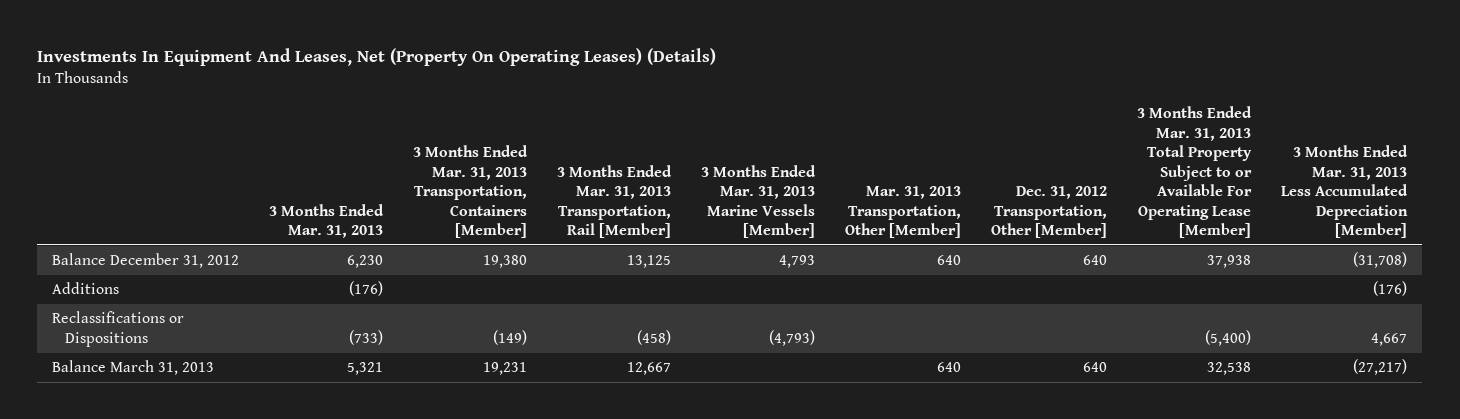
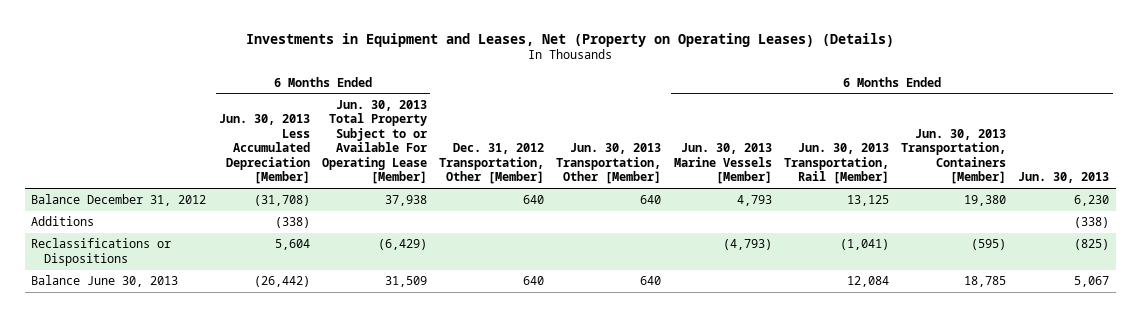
- Investments In Equipment And Leases, Net (Property On Operating Leases) (Details)
+ Investments in Equipment and Leases, Net (Property on Operating Leases) (Details)
- | 3 Months Ended Mar. 31, 2013 | 3 Months Ended Mar. 31, 2013 Transportation, Containers [Member] | 3 Months Ended Mar. 31, 2013 Transportation, Rail [Member] | 3 Months Ended Mar. 31, 2013 Marine Vessels [Member] | Mar. 31, 2013 Transportation, Other [Member] | Dec. 31, 2012 Transportation, Other [Member] | 3 Months Ended Mar. 31, 2013 Total Property Subject to or Available For Operating Lease [Member] | 3 Months Ended Mar. 31, 2013 Less Accumulated Depreciation [Member]
+ | 6 Months Ended Jun. 30, 2013 Less Accumulated Depreciation [Member] | 6 Months Ended Jun. 30, 2013 Total Property Subject to or Available For Operating Lease [Member] | Dec. 31, 2012 Transportation, Other [Member] | Jun. 30, 2013 Transportation, Other [Member] | 6 Months Ended Jun. 30, 2013 Marine Vessels [Member] | 6 Months Ended Jun. 30, 2013 Transportation, Rail [Member] | 6 Months Ended Jun. 30, 2013 Transportation, Containers [Member] | 6 Months Ended Jun. 30, 2013
- Balance March 31, 2013 | 5,321 | 19,231 | 12,667 | | 640 | 640 | 32,538 | (27,217)
+ Balance June 30, 2013 | (26,442) | 31,509 | 640 | 640 | | 12,084 | 18,785 | 5,067

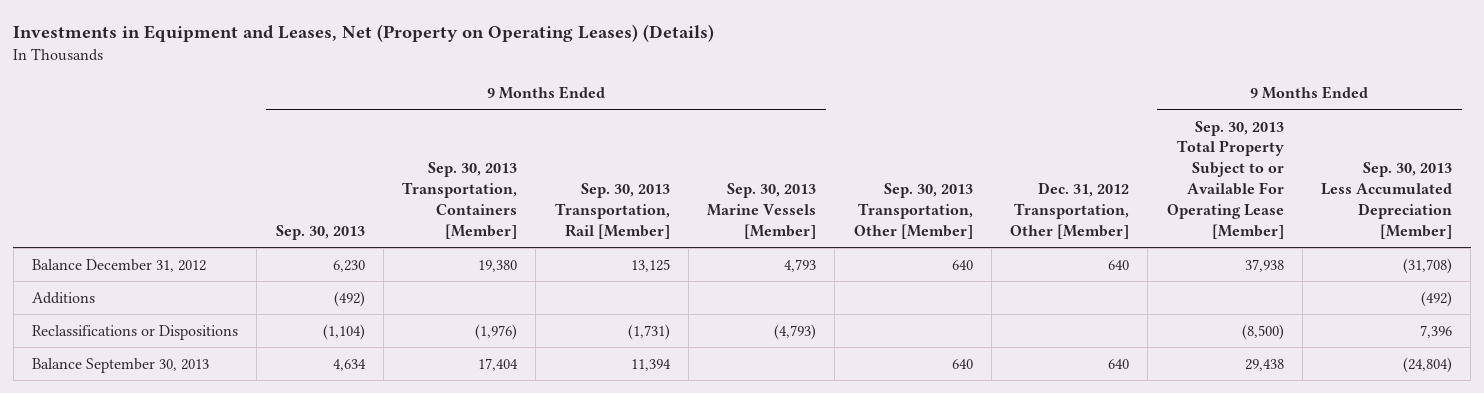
- | 6 Months Ended Jun. 30, 2013 Less Accumulated Depreciation [Member] | 6 Months Ended Jun. 30, 2013 Total Property Subject to or Available For Operating Lease [Member] | Dec. 31, 2012 Transportation, Other [Member] | Jun. 30, 2013 Transportation, Other [Member] | 6 Months Ended Jun. 30, 2013 Marine Vessels [Member] | 6 Months Ended Jun. 30, 2013 Transportation, Rail [Member] | 6 Months Ended Jun. 30, 2013 Transportation, Containers [Member] | 6 Months Ended Jun. 30, 2013
+ | 9 Months Ended Sep. 30, 2013 | 9 Months Ended Sep. 30, 2013 Transportation, Containers [Member] | 9 Months Ended Sep. 30, 2013 Transportation, Rail [Member] | 9 Months Ended Sep. 30, 2013 Marine Vessels [Member] | Sep. 30, 2013 Transportation, Other [Member] | Dec. 31, 2012 Transportation, Other [Member] | 9 Months Ended Sep. 30, 2013 Total Property Subject to or Available For Operating Lease [Member] | 9 Months Ended Sep. 30, 2013 Less Accumulated Depreciation [Member]
- Balance June 30, 2013 | (26,442) | 31,509 | 640 | 640 | | 12,084 | 18,785 | 5,067
+ Balance September 30, 2013 | 4,634 | 17,404 | 11,394 | | 640 | 640 | 29,438 | (24,804)

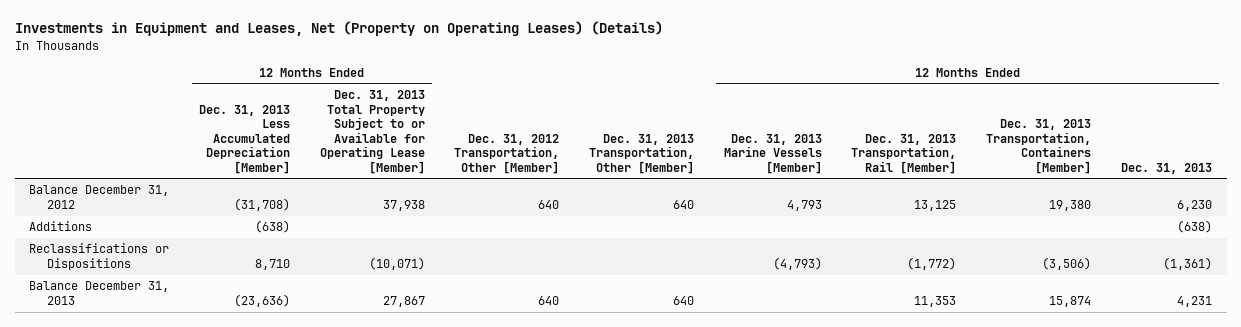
- | 9 Months Ended Sep. 30, 2013 | 9 Months Ended Sep. 30, 2013 Transportation, Containers [Member] | 9 Months Ended Sep. 30, 2013 Transportation, Rail [Member] | 9 Months Ended Sep. 30, 2013 Marine Vessels [Member] | Sep. 30, 2013 Transportation, Other [Member] | Dec. 31, 2012 Transportation, Other [Member] | 9 Months Ended Sep. 30, 2013 Total Property Subject to or Available For Operating Lease [Member] | 9 Months Ended Sep. 30, 2013 Less Accumulated Depreciation [Member]
+ | 12 Months Ended Dec. 31, 2013 Less Accumulated Depreciation [Member] | 12 Months Ended Dec. 31, 2013 Total Property Subject to or Available for Operating Lease [Member] | Dec. 31, 2012 Transportation, Other [Member] | Dec. 31, 2013 Transportation, Other [Member] | 12 Months Ended Dec. 31, 2013 Marine Vessels [Member] | 12 Months Ended Dec. 31, 2013 Transportation, Rail [Member] | 12 Months Ended Dec. 31, 2013 Transportation, Containers [Member] | 12 Months Ended Dec. 31, 2013
- Balance September 30, 2013 | 4,634 | 17,404 | 11,394 | | 640 | 640 | 29,438 | (24,804)
+ Balance December 31, 2013 | (23,636) | 27,867 | 640 | 640 | | 11,353 | 15,874 | 4,231

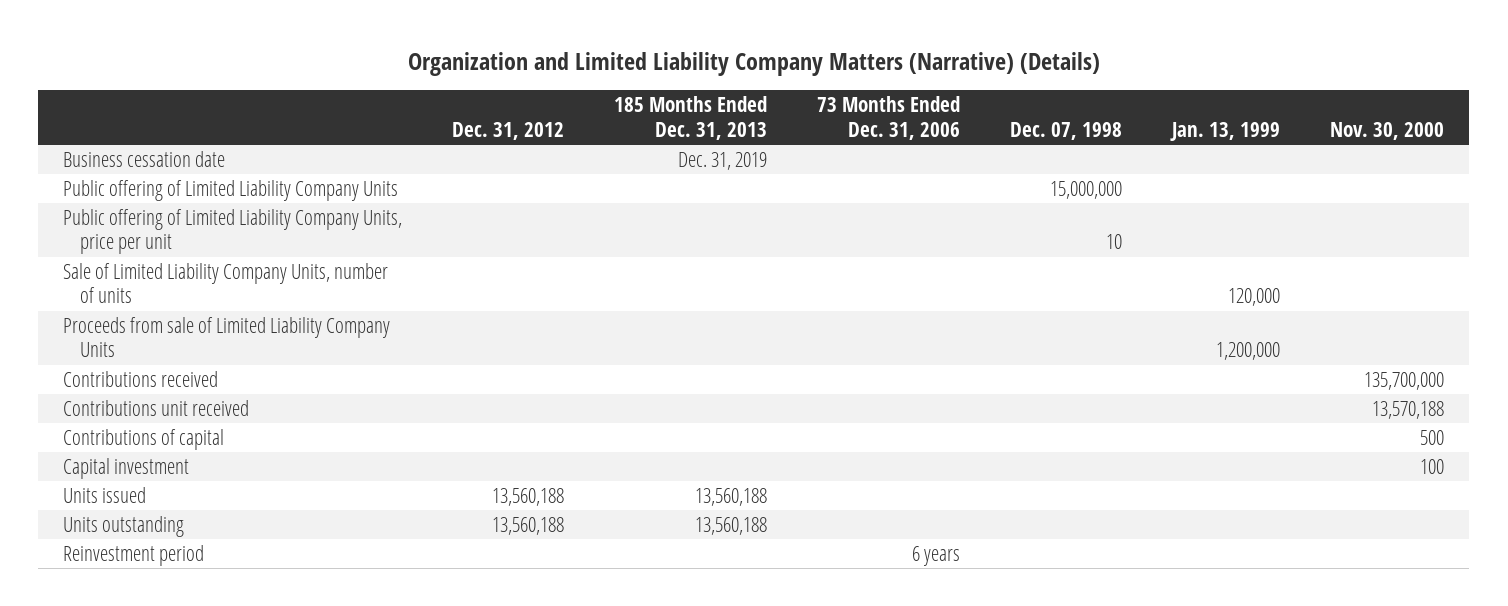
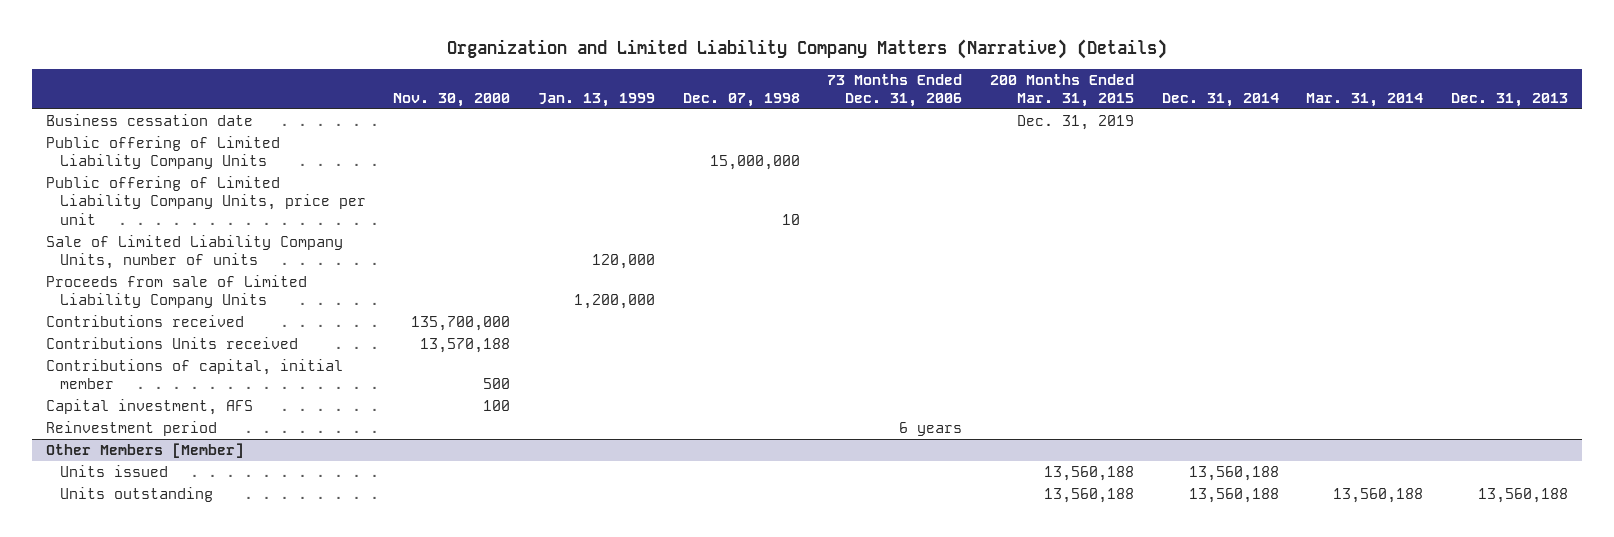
- | Dec. 31, 2012 | 185 Months Ended Dec. 31, 2013 | 73 Months Ended Dec. 31, 2006 | Dec. 07, 1998 | Jan. 13, 1999 | Nov. 30, 2000
+ | Nov. 30, 2000 | Jan. 13, 1999 | Dec. 07, 1998 | 73 Months Ended Dec. 31, 2006 | 200 Months Ended Mar. 31, 2015 | Dec. 31, 2014 | Mar. 31, 2014 | Dec. 31, 2013
- Contributions unit received | | | | | | 13,570,188
- Contributions of capital | | | | | | 500
- Capital investment | | | | | | 100
- Units issued | 13,560,188 | 13,560,188 | | | |
- Units outstanding | 13,560,188 | 13,560,188 | | | |
+ Contributions Units received | 13,570,188 | | | | | | |
+ Contributions of capital, initial member | 500 | | | | | | |
+ Capital investment, AFS | 100 | | | | | | |
+ Other Members [Member]
+ Units issued | | | | | 13,560,188 | 13,560,188 | |
+ Units outstanding | | | | | 13,560,188 | 13,560,188 | 13,560,188 | 13,560,188

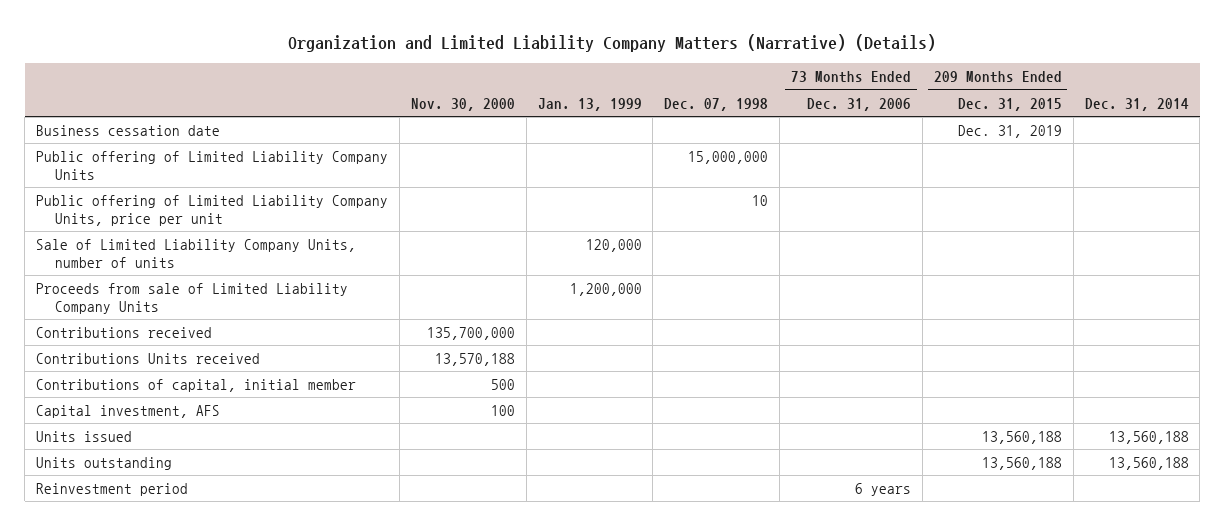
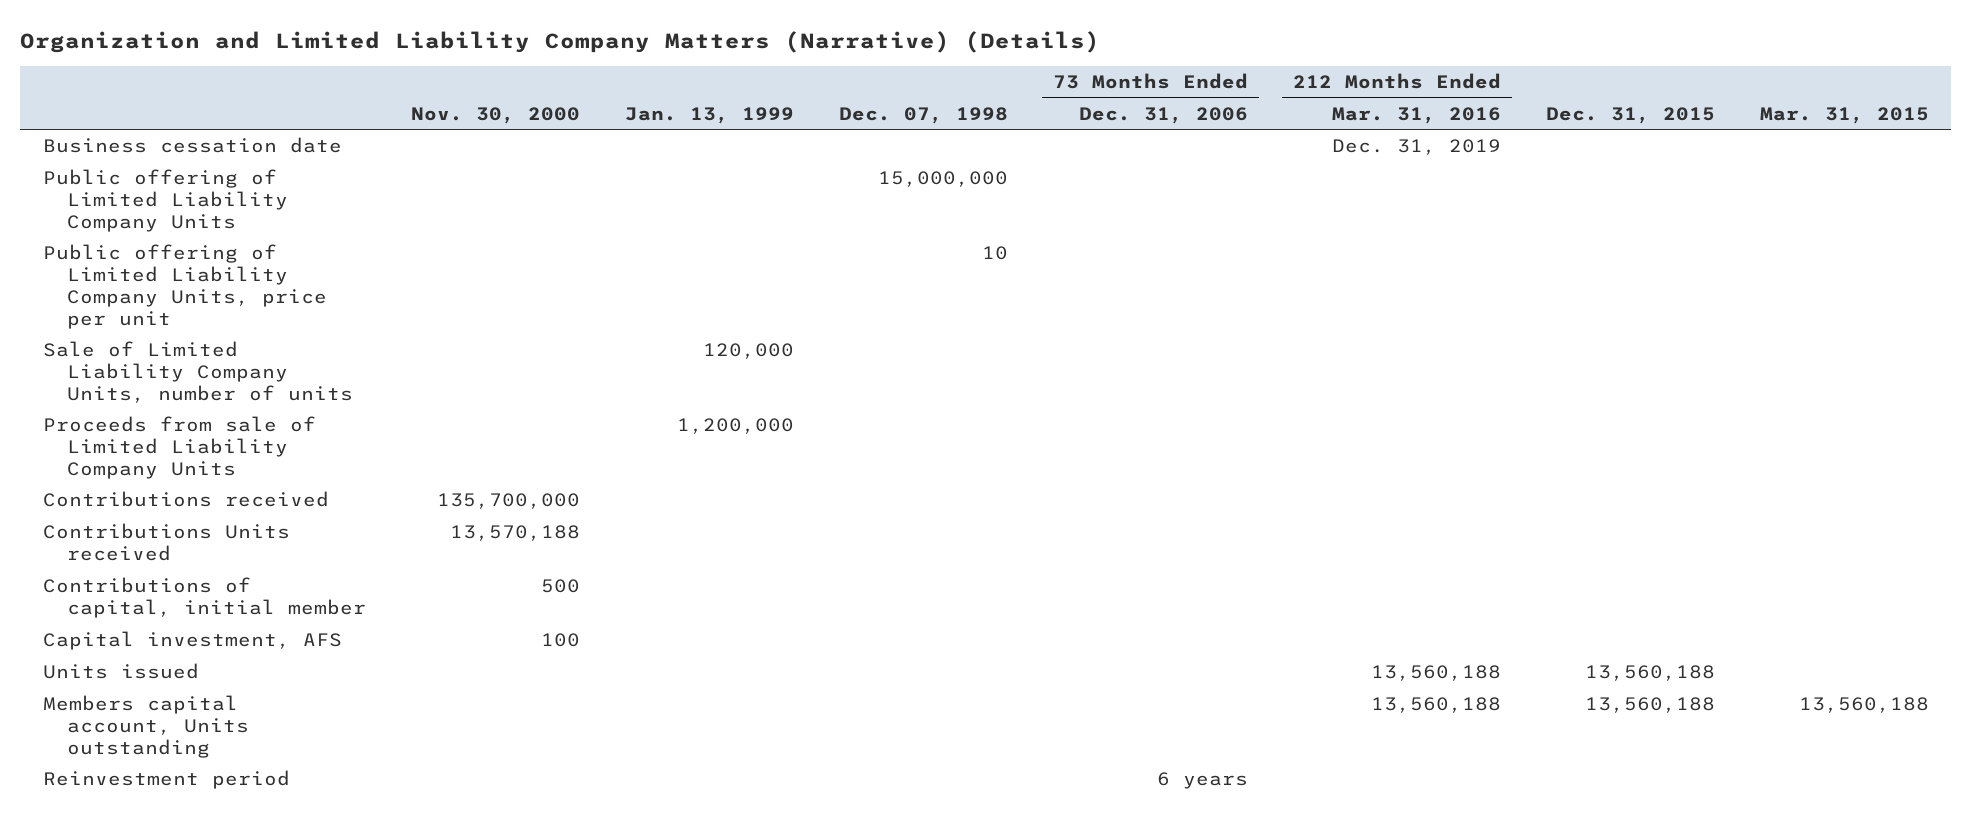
- | Nov. 30, 2000 | Jan. 13, 1999 | Dec. 07, 1998 | 73 Months Ended Dec. 31, 2006 | 209 Months Ended Dec. 31, 2015 | Dec. 31, 2014
+ | Nov. 30, 2000 | Jan. 13, 1999 | Dec. 07, 1998 | 73 Months Ended Dec. 31, 2006 | 212 Months Ended Mar. 31, 2016 | Dec. 31, 2015 | Mar. 31, 2015
- Units outstanding | | | | | 13,560,188 | 13,560,188
+ Members capital account, Units outstanding | | | | | 13,560,188 | 13,560,188 | 13,560,188

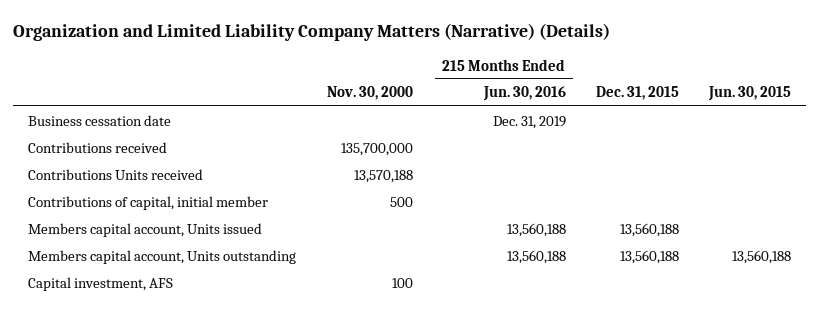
- | Nov. 30, 2000 | Jan. 13, 1999 | Dec. 07, 1998 | 73 Months Ended Dec. 31, 2006 | 212 Months Ended Mar. 31, 2016 | Dec. 31, 2015 | Mar. 31, 2015
+ | Nov. 30, 2000 | 215 Months Ended Jun. 30, 2016 | Dec. 31, 2015 | Jun. 30, 2015
- Public offering of Limited Liability Company Units | | | 15,000,000 | | | |
- Public offering of Limited Liability Company Units, price per unit | | | 10 | | | |
- Sale of Limited Liability Company Units, number of units | | 120,000 | | | | |
- Proceeds from sale of Limited Liability Company Units | | 1,200,000 | | | | |
- Units issued | | | | | 13,560,188 | 13,560,188 |
+ Members capital account, Units issued | | 13,560,188 | 13,560,188 |
- Reinvestment period | | | | 6 years | | |
moved down: Capital investment, AFS | 100 | | |

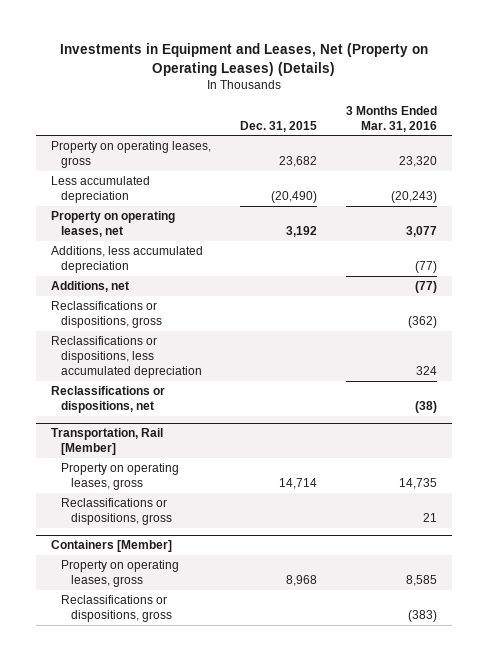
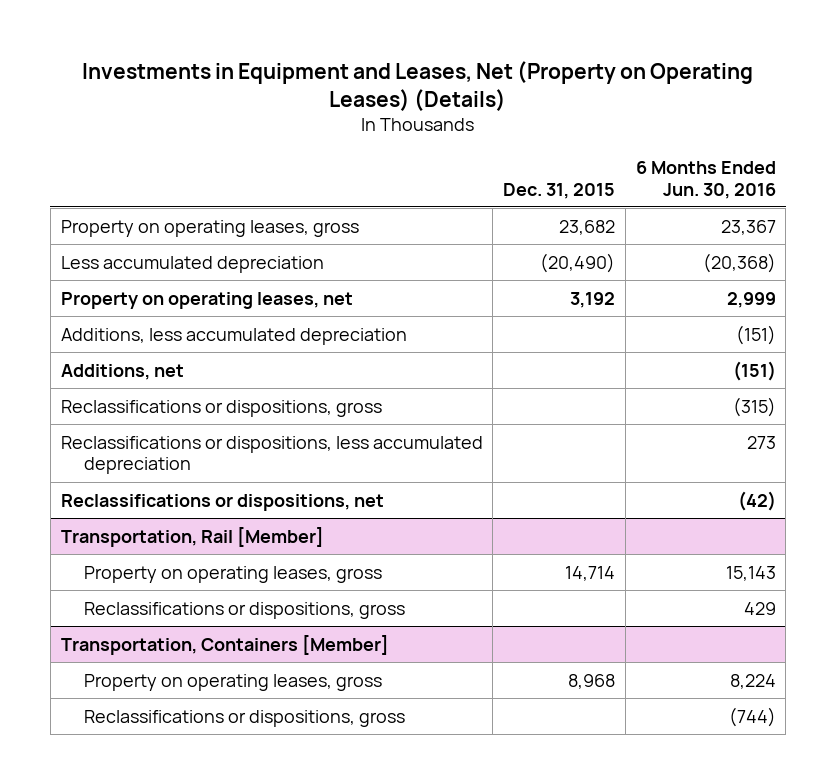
- | Dec. 31, 2015 | 3 Months Ended Mar. 31, 2016
+ | Dec. 31, 2015 | 6 Months Ended Jun. 30, 2016
- Containers [Member]
+ Transportation, Containers [Member]

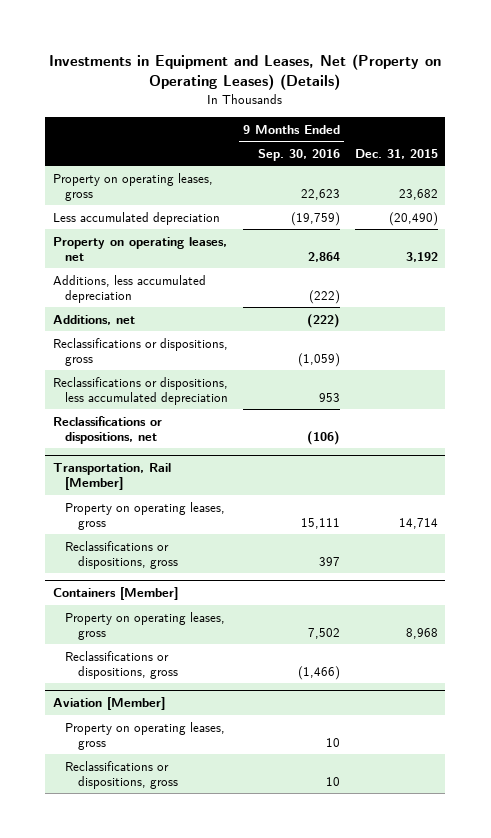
- | Dec. 31, 2015 | 6 Months Ended Jun. 30, 2016
+ | 9 Months Ended Sep. 30, 2016 | Dec. 31, 2015
- Transportation, Containers [Member]
+ Containers [Member]
+ Aviation [Member]
+ Property on operating leases, gross | 10 |
+ Reclassifications or dispositions, gross | 10 |

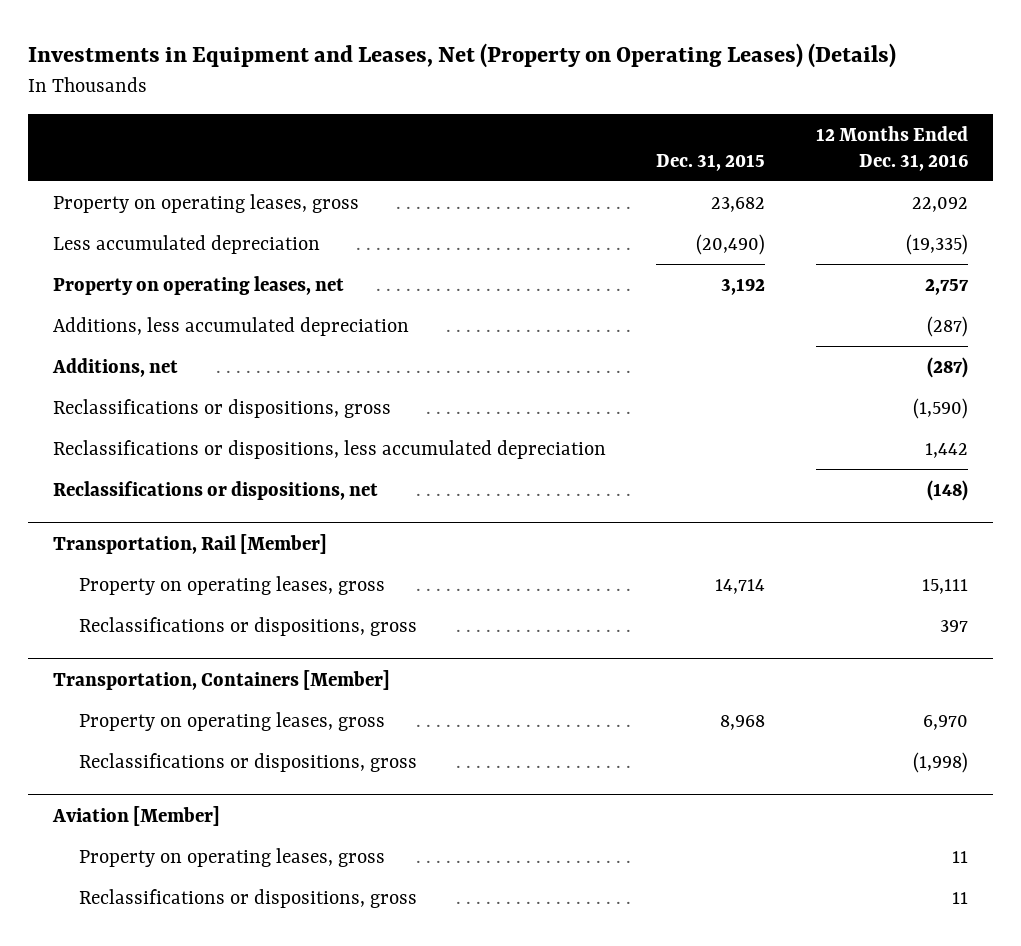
- | 9 Months Ended Sep. 30, 2016 | Dec. 31, 2015
+ | Dec. 31, 2015 | 12 Months Ended Dec. 31, 2016
- Containers [Member]
+ Transportation, Containers [Member]

